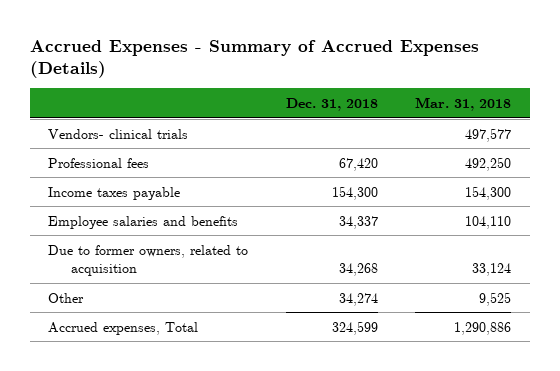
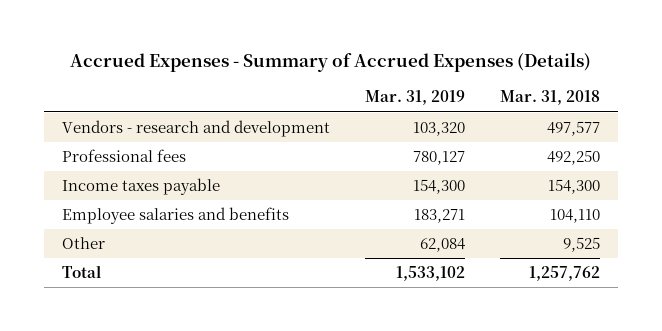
- | Dec. 31, 2018 | Mar. 31, 2018
+ | Mar. 31, 2019 | Mar. 31, 2018
- Vendors- clinical trials | | 497,577
+ Vendors - research and development | 103,320 | 497,577
- Due to former owners, related to acquisition | 34,268 | 33,124
- Accrued expenses, Total | 324,599 | 1,290,886
+ Total | 1,533,102 | 1,257,762

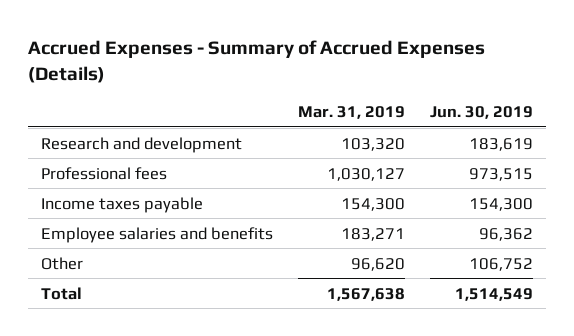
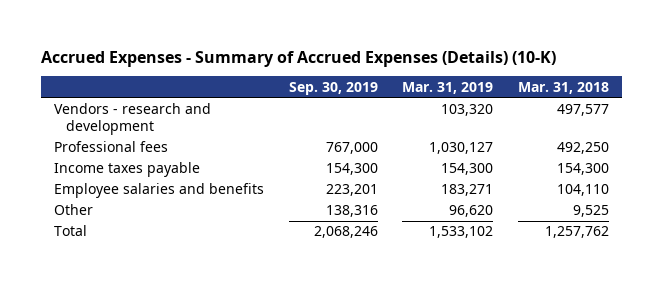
- Accrued Expenses - Summary of Accrued Expenses (Details)
+ Accrued Expenses - Summary of Accrued Expenses (Details) (10-K)
- | Mar. 31, 2019 | Jun. 30, 2019
+ | Sep. 30, 2019 | Mar. 31, 2019 | Mar. 31, 2018
- Research and development | 103,320 | 183,619
+ Vendors - research and development | | 103,320 | 497,577
- Total | 1,567,638 | 1,514,549
+ Total | 2,068,246 | 1,533,102 | 1,257,762

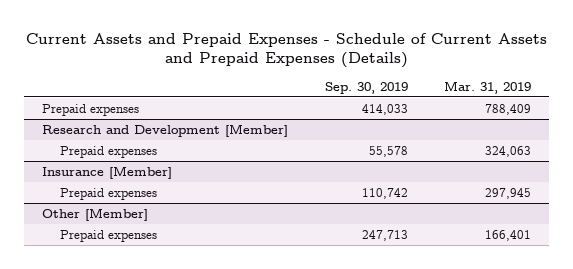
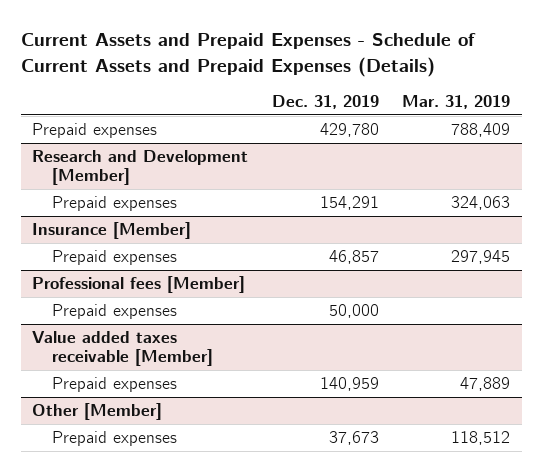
- | Sep. 30, 2019 | Mar. 31, 2019
+ | Dec. 31, 2019 | Mar. 31, 2019
+ Professional fees [Member]
+ Prepaid expenses | 50,000 |
+ Value added taxes receivable [Member]
+ Prepaid expenses | 140,959 | 47,889
@ Other [Member]
- Prepaid expenses | 247,713 | 166,401
+ Prepaid expenses | 37,673 | 118,512

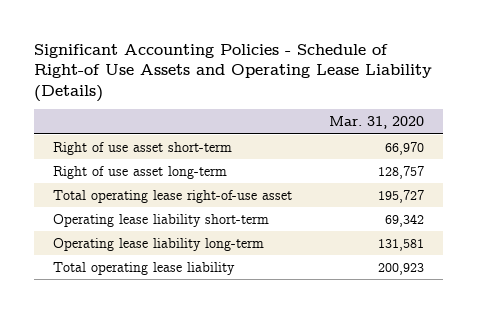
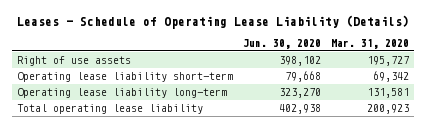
- Significant Accounting Policies - Schedule of Right-of Use Assets and Operating Lease Liability (Details)
+ Leases - Schedule of Operating Lease Liability (Details)
- | Mar. 31, 2020
+ | Jun. 30, 2020 | Mar. 31, 2020
- Right of use asset short-term | 66,970
- Right of use asset long-term | 128,757
- Total operating lease right-of-use asset | 195,727
+ Right of use assets | 398,102 | 195,727

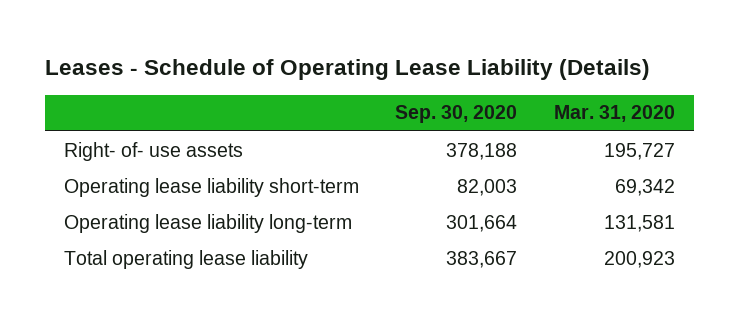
- | Jun. 30, 2020 | Mar. 31, 2020
+ | Sep. 30, 2020 | Mar. 31, 2020
- Right of use assets | 398,102 | 195,727
+ Right- of- use assets | 378,188 | 195,727

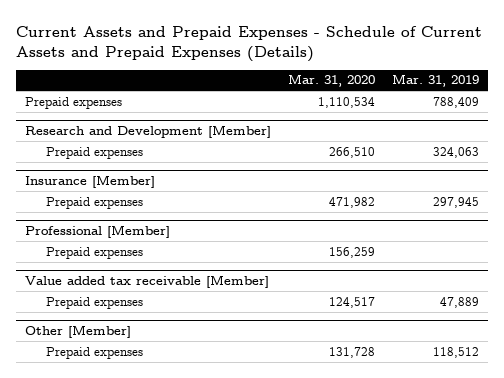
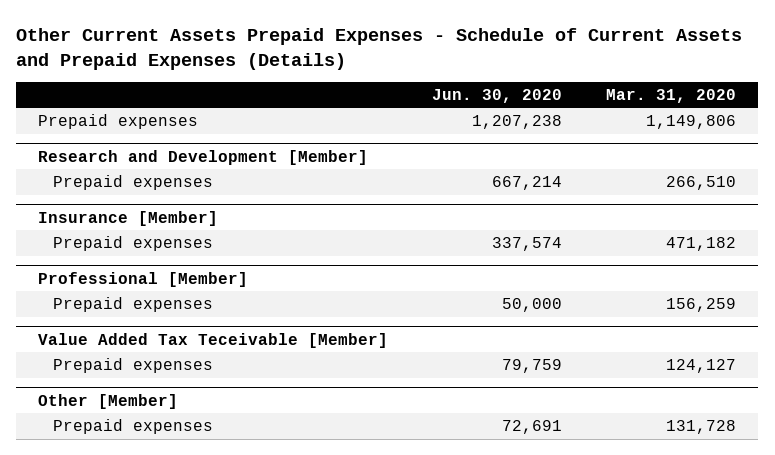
- Current Assets and Prepaid Expenses - Schedule of Current Assets and Prepaid Expenses (Details)
+ Other Current Assets Prepaid Expenses - Schedule of Current Assets and Prepaid Expenses (Details)
- | Mar. 31, 2020 | Mar. 31, 2019
+ | Jun. 30, 2020 | Mar. 31, 2020
- Prepaid expenses | 1,110,534 | 788,409
+ Prepaid expenses | 1,207,238 | 1,149,806
@ Insurance [Member]
- Prepaid expenses | 471,982 | 297,945
+ Prepaid expenses | 337,574 | 471,182
- Value added tax receivable [Member]
- Prepaid expenses | 124,517 | 47,889
+ Value Added Tax Teceivable [Member]
+ Prepaid expenses | 79,759 | 124,127

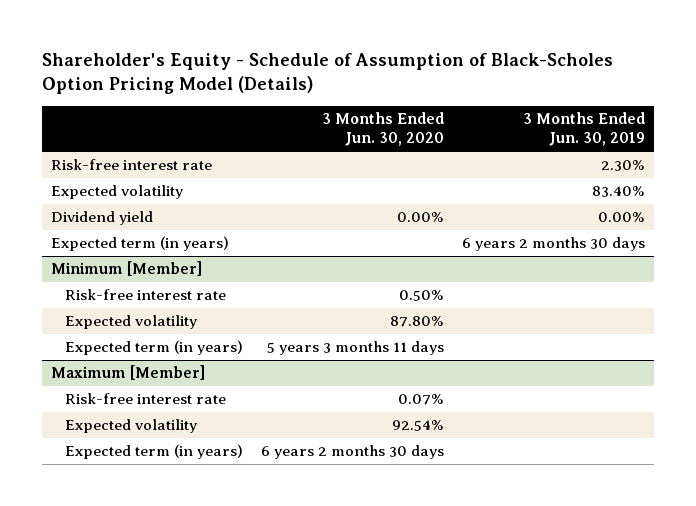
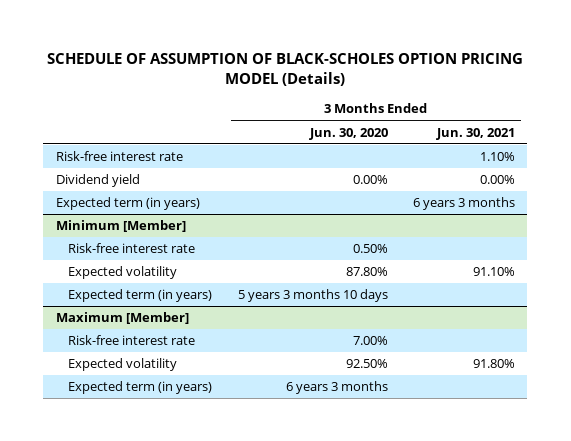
- Shareholder's Equity - Schedule of Assumption of Black-Scholes Option Pricing Model (Details)
+ SCHEDULE OF ASSUMPTION OF BLACK-SCHOLES OPTION PRICING MODEL (Details)
- | 3 Months Ended Jun. 30, 2020 | 3 Months Ended Jun. 30, 2019
+ | 3 Months Ended Jun. 30, 2020 | 3 Months Ended Jun. 30, 2021
- Expected volatility | | 83.40%
@ Minimum [Member]
- Expected term (in years) | 5 years 3 months 11 days |
+ Expected term (in years) | 5 years 3 months 10 days |
@ Maximum [Member]
- Risk-free interest rate | 0.07% |
- Expected volatility | 92.54% |
- Expected term (in years) | 6 years 2 months 30 days |
+ Risk-free interest rate | 7.00% |
+ Expected volatility | 92.50% | 91.80%
+ Expected term (in years) | 6 years 3 months |

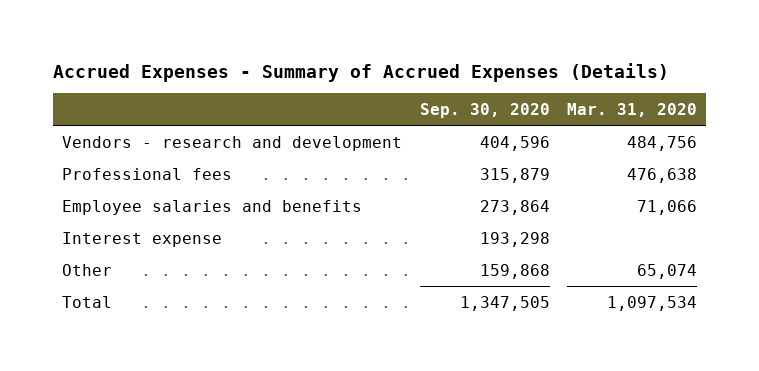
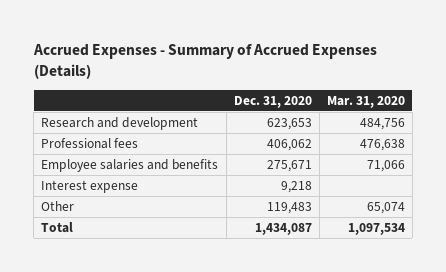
- | Sep. 30, 2020 | Mar. 31, 2020
+ | Dec. 31, 2020 | Mar. 31, 2020
- Vendors - research and development | 404,596 | 484,756
+ Research and development | 623,653 | 484,756

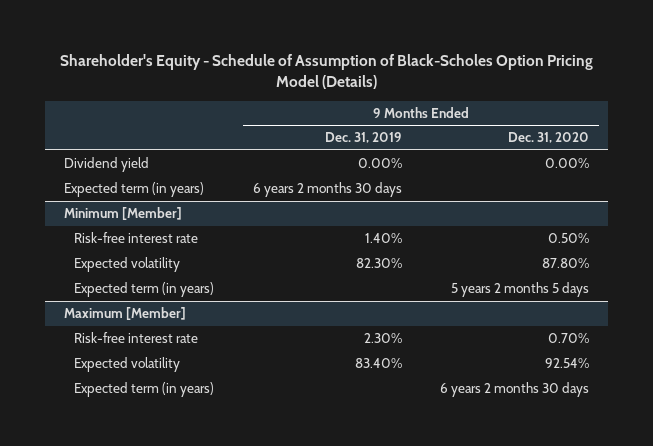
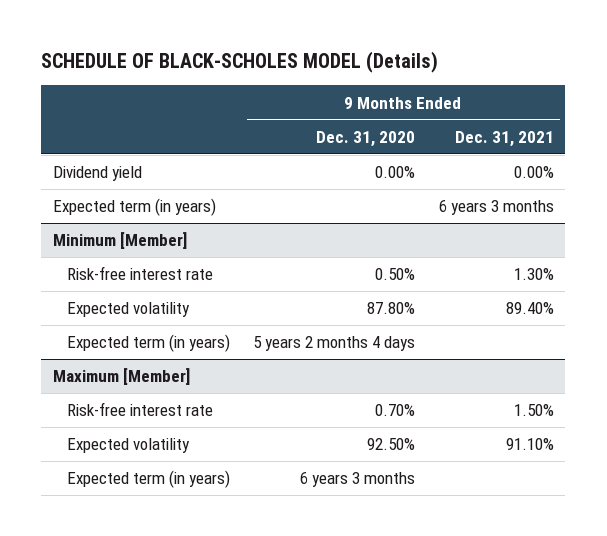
- Shareholder's Equity - Schedule of Assumption of Black-Scholes Option Pricing Model (Details)
+ SCHEDULE OF BLACK-SCHOLES MODEL (Details)
- | 9 Months Ended Dec. 31, 2019 | 9 Months Ended Dec. 31, 2020
+ | 9 Months Ended Dec. 31, 2020 | 9 Months Ended Dec. 31, 2021
@ Minimum [Member]
- Expected term (in years) | | 5 years 2 months 5 days
+ Expected term (in years) | 5 years 2 months 4 days |
@ Maximum [Member]
- Expected volatility | 83.40% | 92.54%
- Expected term (in years) | | 6 years 2 months 30 days
+ Expected volatility | 92.50% | 91.10%
+ Expected term (in years) | 6 years 3 months |

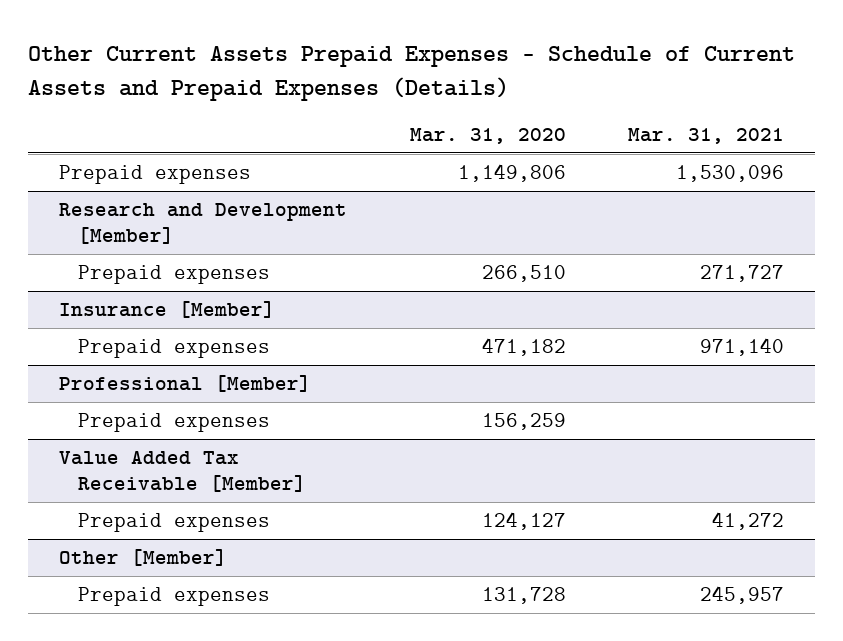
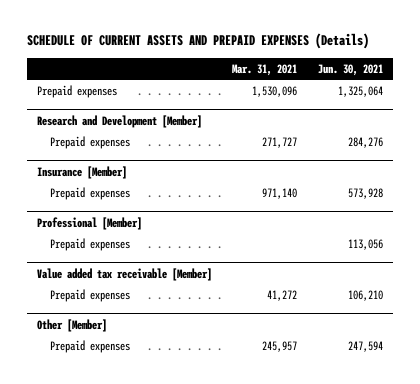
- Other Current Assets Prepaid Expenses - Schedule of Current Assets and Prepaid Expenses (Details)
+ SCHEDULE OF CURRENT ASSETS AND PREPAID EXPENSES (Details)
- | Mar. 31, 2020 | Mar. 31, 2021
+ | Mar. 31, 2021 | Jun. 30, 2021
- Value Added Tax Receivable [Member]
+ Value added tax receivable [Member]

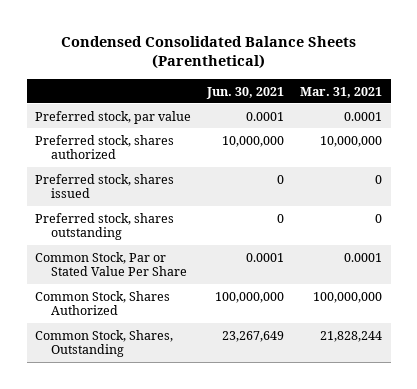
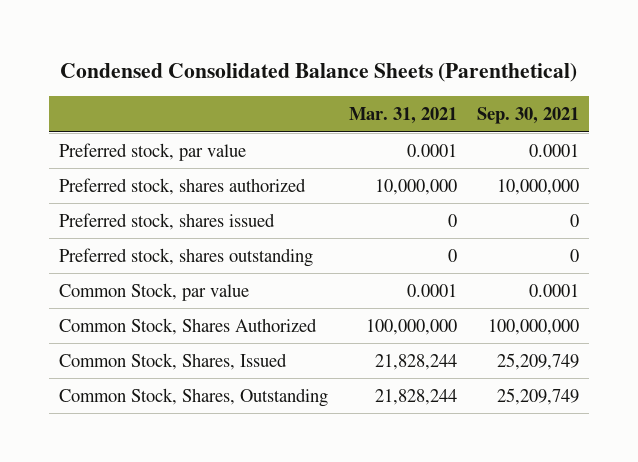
- | Jun. 30, 2021 | Mar. 31, 2021
+ | Mar. 31, 2021 | Sep. 30, 2021
- Common Stock, Par or Stated Value Per Share | 0.0001 | 0.0001
+ Common Stock, par value | 0.0001 | 0.0001
+ Common Stock, Shares, Issued | 21,828,244 | 25,209,749

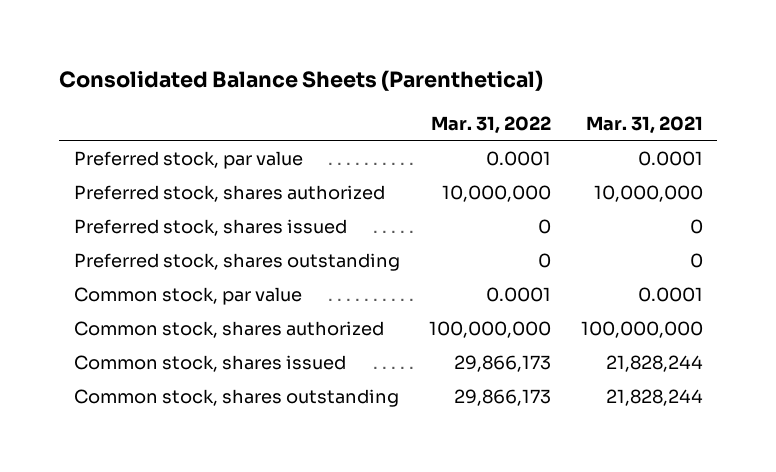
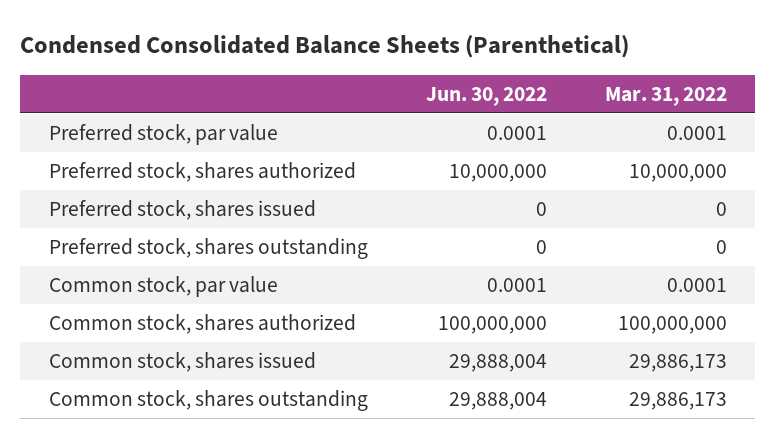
- Consolidated Balance Sheets (Parenthetical)
+ Condensed Consolidated Balance Sheets (Parenthetical)
- | Mar. 31, 2022 | Mar. 31, 2021
+ | Jun. 30, 2022 | Mar. 31, 2022
- Common stock, shares issued | 29,866,173 | 21,828,244
- Common stock, shares outstanding | 29,866,173 | 21,828,244
+ Common stock, shares issued | 29,888,004 | 29,886,173
+ Common stock, shares outstanding | 29,888,004 | 29,886,173

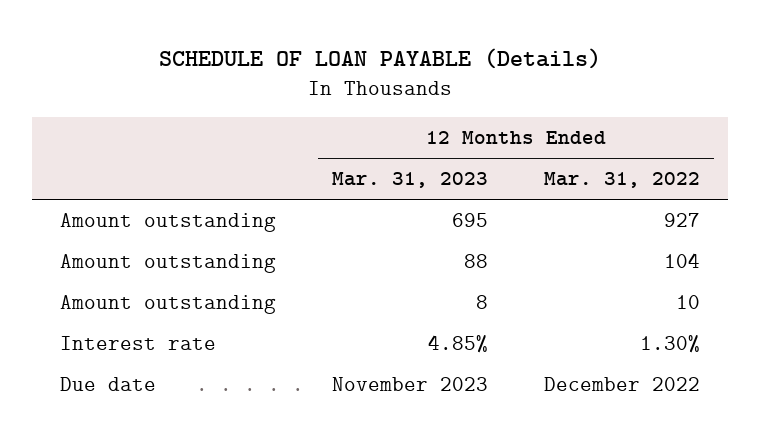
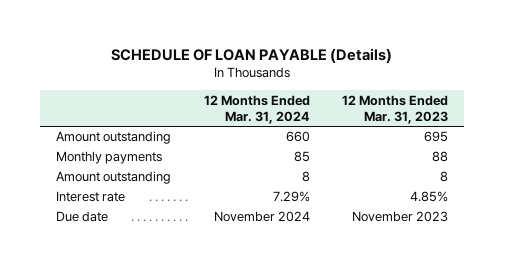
- | 12 Months Ended Mar. 31, 2023 | 12 Months Ended Mar. 31, 2022
+ | 12 Months Ended Mar. 31, 2024 | 12 Months Ended Mar. 31, 2023
- Amount outstanding | 88 | 104
+ Monthly payments | 85 | 88

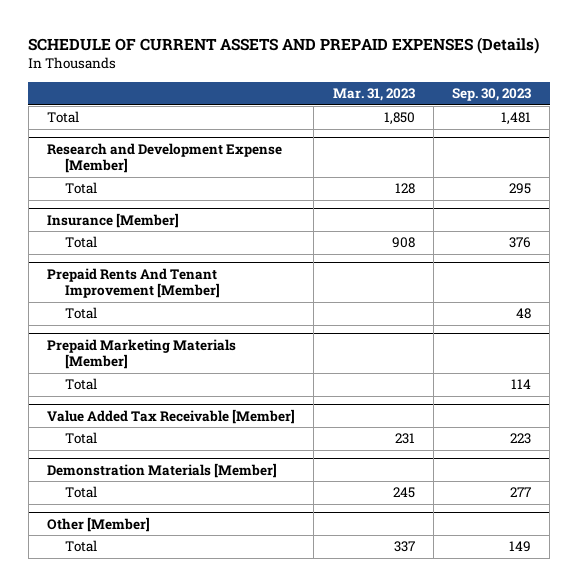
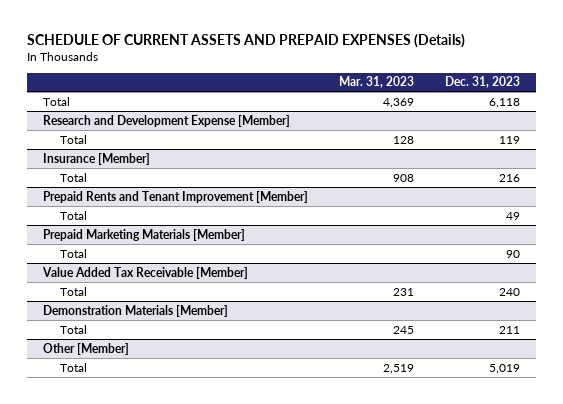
- | Mar. 31, 2023 | Sep. 30, 2023
+ | Mar. 31, 2023 | Dec. 31, 2023
- Total | 1,850 | 1,481
+ Total | 4,369 | 6,118
- Prepaid Rents And Tenant Improvement [Member]
+ Prepaid Rents and Tenant Improvement [Member]
@ Other [Member]
- Total | 337 | 149
+ Total | 2,519 | 5,019

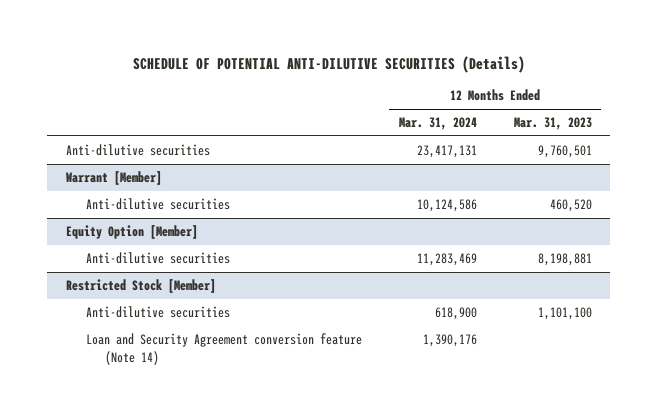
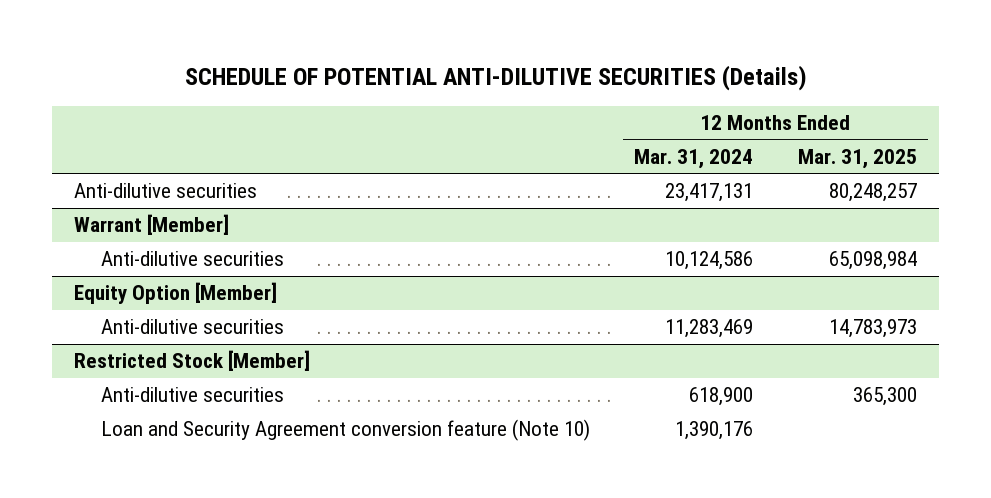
- | 12 Months Ended Mar. 31, 2024 | 12 Months Ended Mar. 31, 2023
+ | 12 Months Ended Mar. 31, 2024 | 12 Months Ended Mar. 31, 2025
@ Restricted Stock [Member]
- Loan and Security Agreement conversion feature (Note 14) | 1,390,176 |
+ Loan and Security Agreement conversion feature (Note 10) | 1,390,176 |

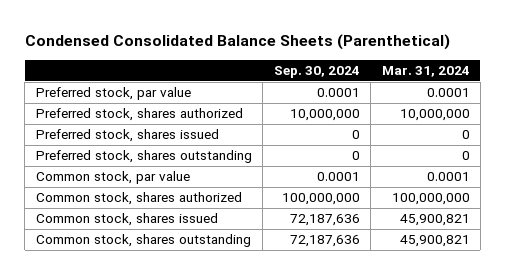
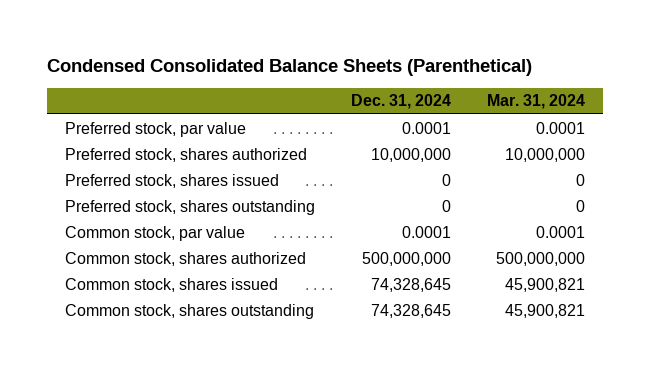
- | Sep. 30, 2024 | Mar. 31, 2024
+ | Dec. 31, 2024 | Mar. 31, 2024
- Common stock, shares authorized | 100,000,000 | 100,000,000
+ Common stock, shares authorized | 500,000,000 | 500,000,000

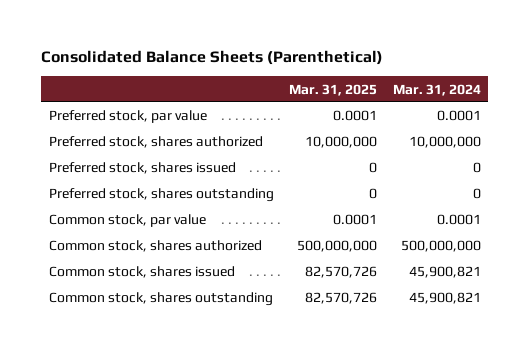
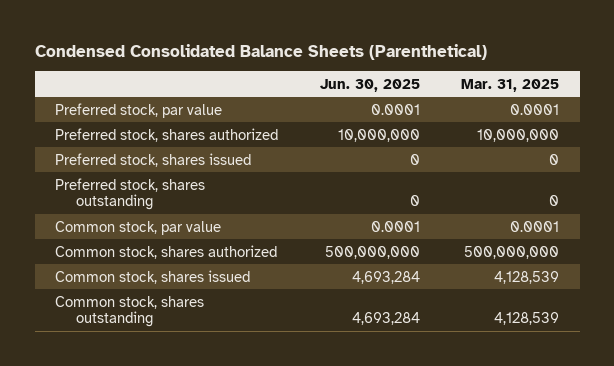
- Consolidated Balance Sheets (Parenthetical)
+ Condensed Consolidated Balance Sheets (Parenthetical)
- | Mar. 31, 2025 | Mar. 31, 2024
+ | Jun. 30, 2025 | Mar. 31, 2025
- Common stock, shares issued | 82,570,726 | 45,900,821
- Common stock, shares outstanding | 82,570,726 | 45,900,821
+ Common stock, shares issued | 4,693,284 | 4,128,539
+ Common stock, shares outstanding | 4,693,284 | 4,128,539

